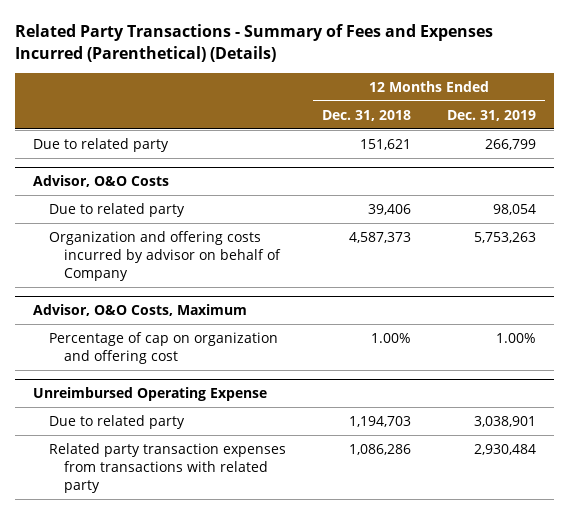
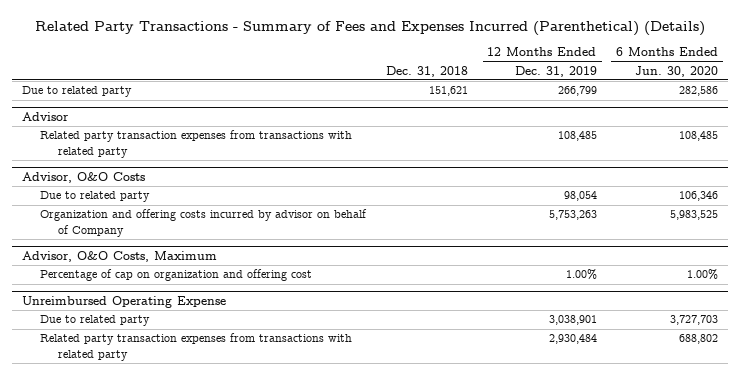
- | 12 Months Ended Dec. 31, 2018 | 12 Months Ended Dec. 31, 2019
+ | Dec. 31, 2018 | 12 Months Ended Dec. 31, 2019 | 6 Months Ended Jun. 30, 2020
+ Advisor
+ Related party transaction expenses from transactions with related party | | 108,485 | 108,485

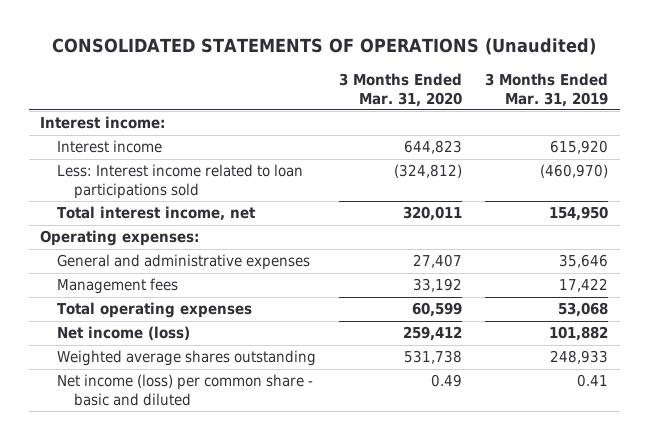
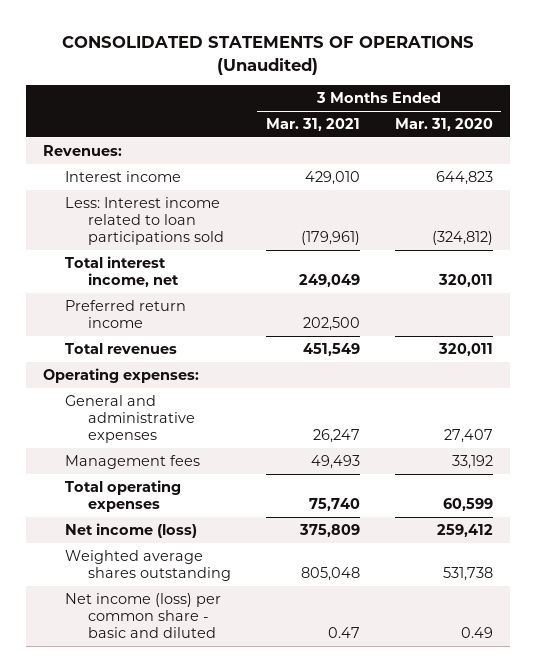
- | 3 Months Ended Mar. 31, 2020 | 3 Months Ended Mar. 31, 2019
+ | 3 Months Ended Mar. 31, 2021 | 3 Months Ended Mar. 31, 2020
- Interest income:
+ Revenues:
+ Preferred return income | 202,500 |
+ Total revenues | 451,549 | 320,011

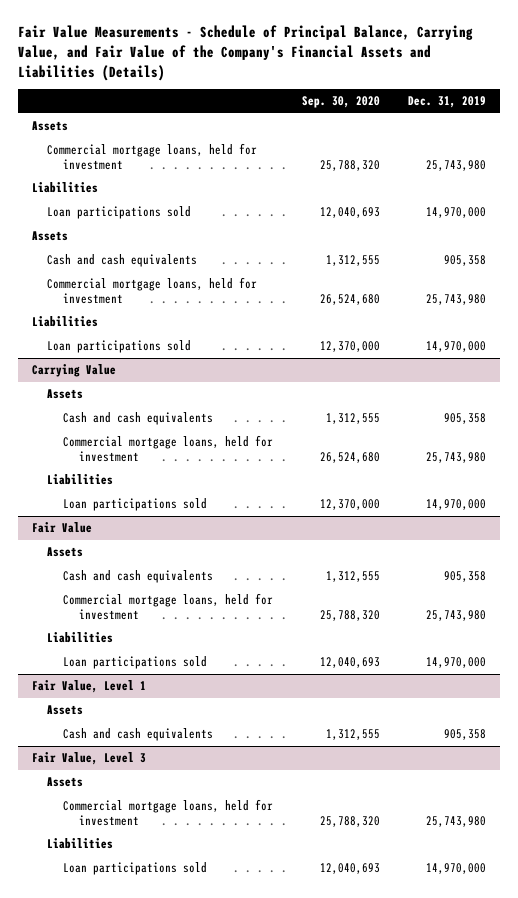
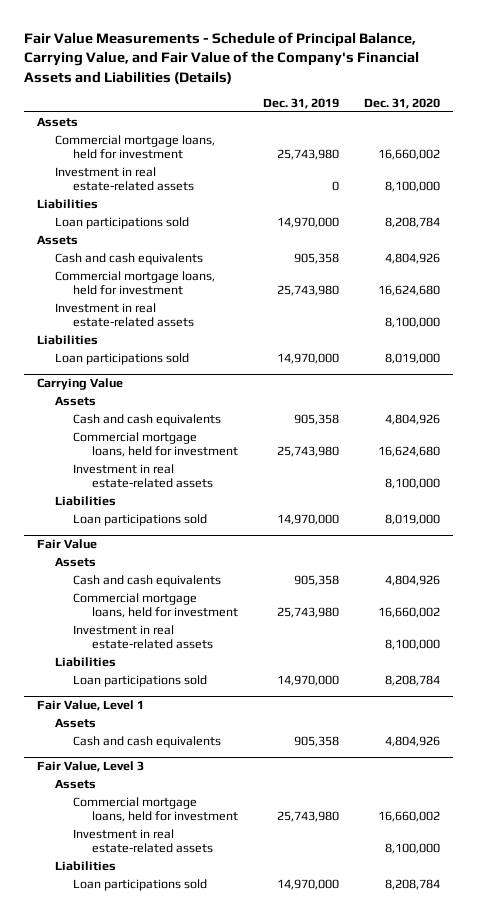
- | Sep. 30, 2020 | Dec. 31, 2019
+ | Dec. 31, 2019 | Dec. 31, 2020
+ Investment in real estate-related assets | 0 | 8,100,000
+ Investment in real estate-related assets | | 8,100,000
@ Carrying Value
+ Investment in real estate-related assets | | 8,100,000
@ Fair Value
+ Investment in real estate-related assets | | 8,100,000
@ Fair Value, Level 3
+ Investment in real estate-related assets | | 8,100,000

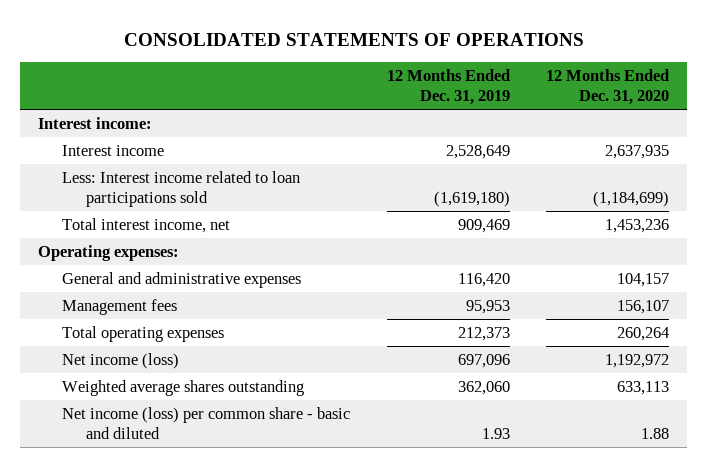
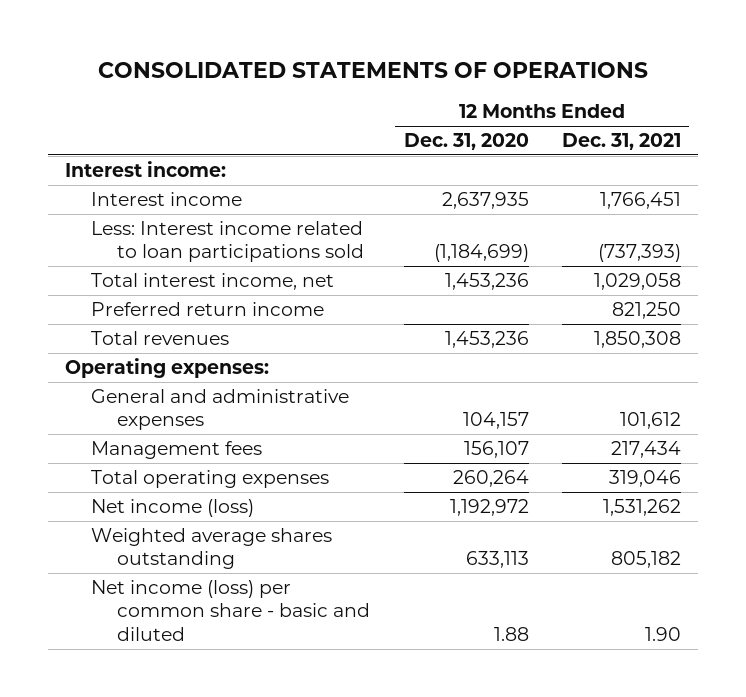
- | 12 Months Ended Dec. 31, 2019 | 12 Months Ended Dec. 31, 2020
+ | 12 Months Ended Dec. 31, 2020 | 12 Months Ended Dec. 31, 2021
+ Preferred return income | | 821,250
+ Total revenues | 1,453,236 | 1,850,308

